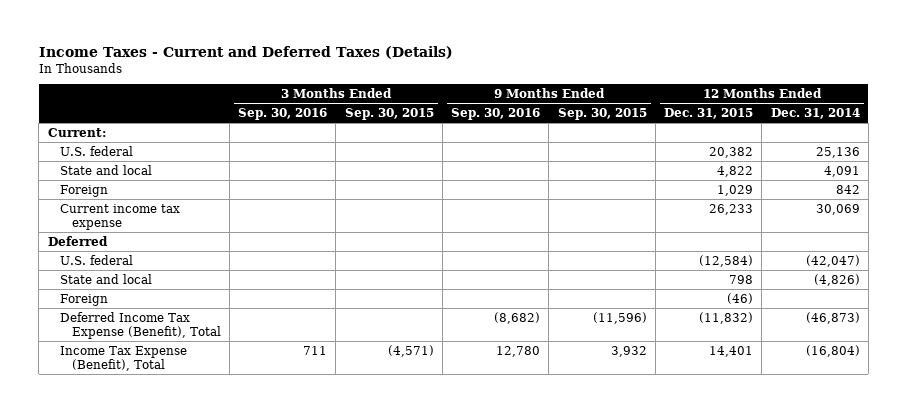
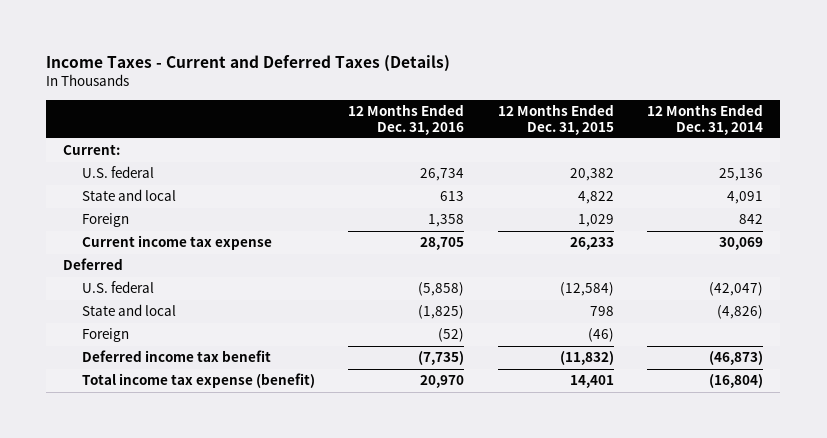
- | 3 Months Ended Sep. 30, 2016 | 3 Months Ended Sep. 30, 2015 | 9 Months Ended Sep. 30, 2016 | 9 Months Ended Sep. 30, 2015 | 12 Months Ended Dec. 31, 2015 | 12 Months Ended Dec. 31, 2014
+ | 12 Months Ended Dec. 31, 2016 | 12 Months Ended Dec. 31, 2015 | 12 Months Ended Dec. 31, 2014
- Deferred Income Tax Expense (Benefit), Total | | | (8,682) | (11,596) | (11,832) | (46,873)
- Income Tax Expense (Benefit), Total | 711 | (4,571) | 12,780 | 3,932 | 14,401 | (16,804)
+ Deferred income tax benefit | (7,735) | (11,832) | (46,873)
+ Total income tax expense (benefit) | 20,970 | 14,401 | (16,804)

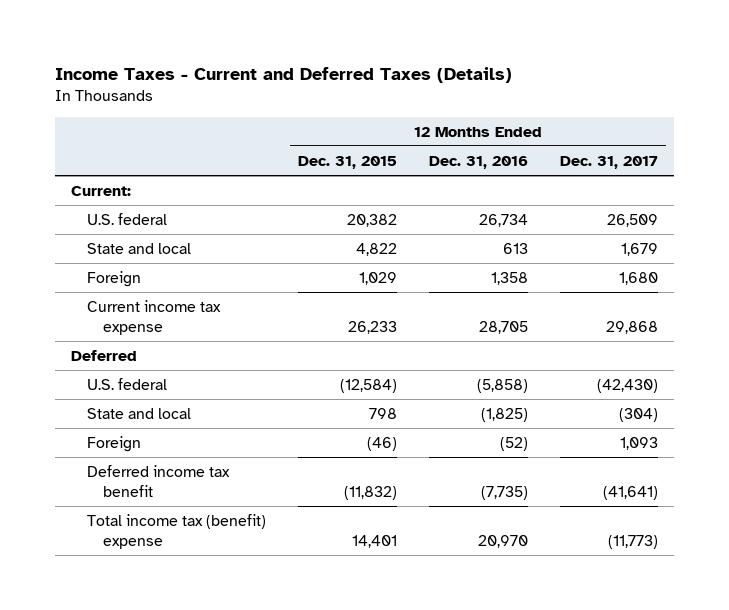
- | 12 Months Ended Dec. 31, 2016 | 12 Months Ended Dec. 31, 2015 | 12 Months Ended Dec. 31, 2014
+ | 12 Months Ended Dec. 31, 2015 | 12 Months Ended Dec. 31, 2016 | 12 Months Ended Dec. 31, 2017
- Total income tax expense (benefit) | 20,970 | 14,401 | (16,804)
+ Total income tax (benefit) expense | 14,401 | 20,970 | (11,773)

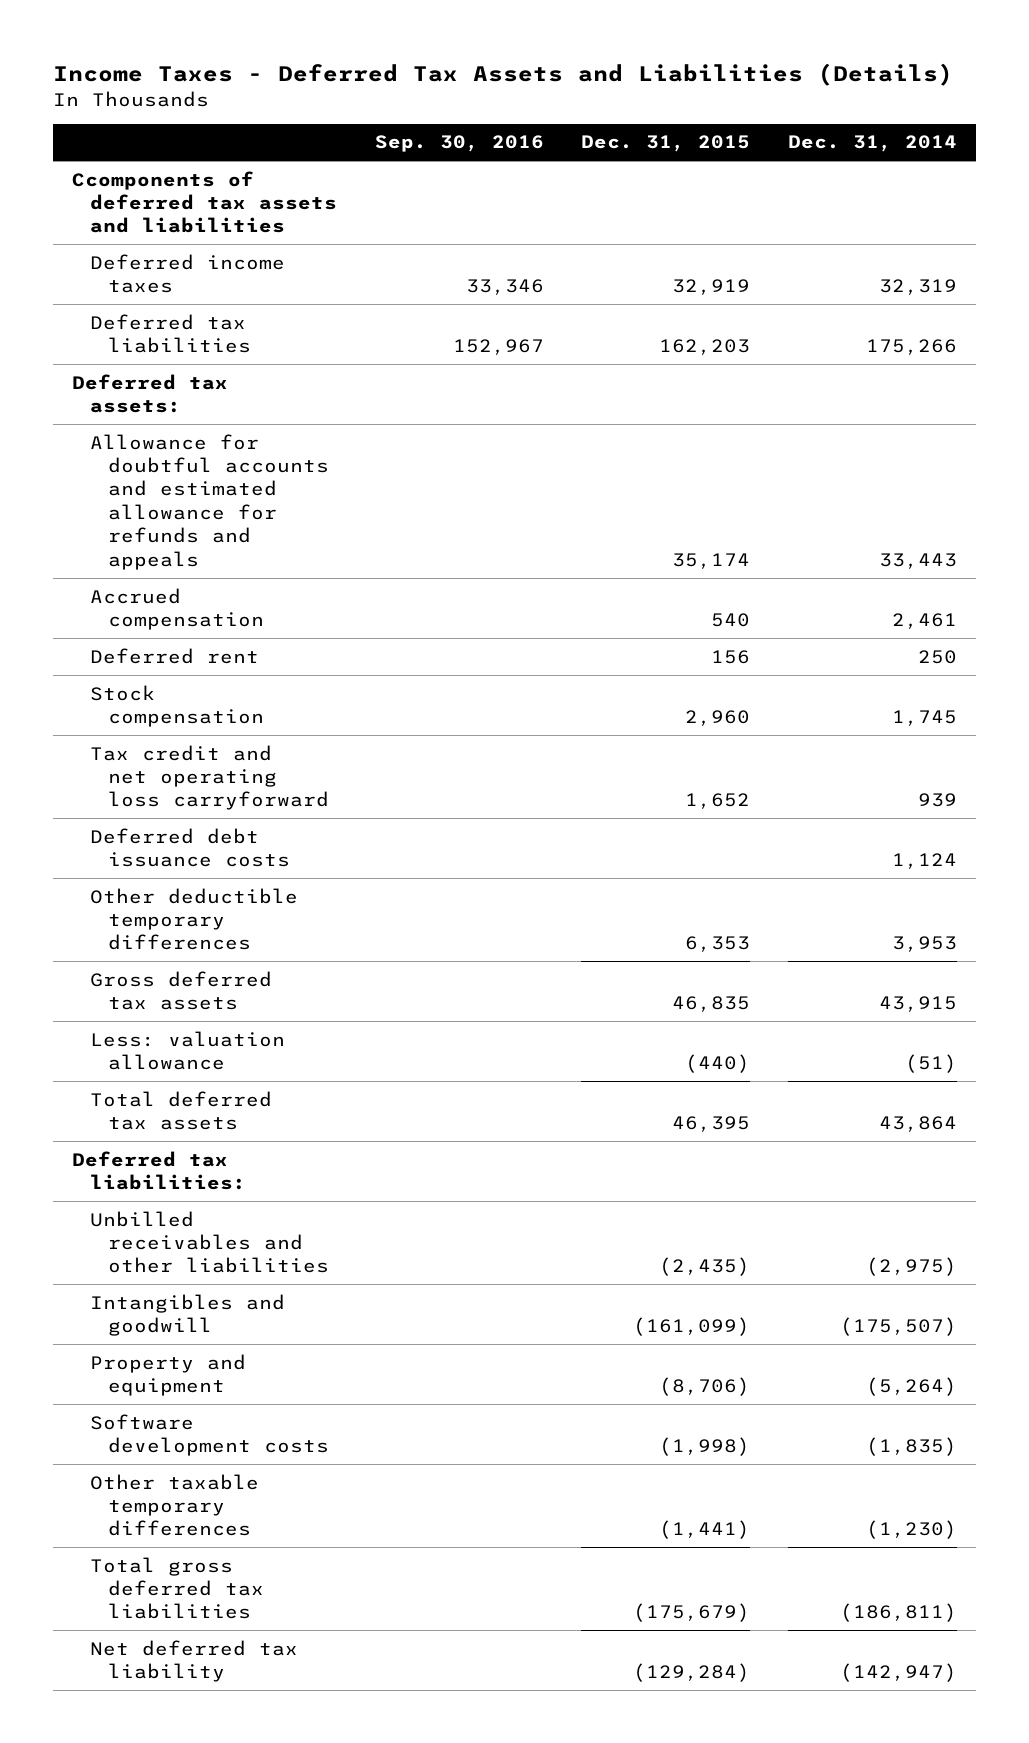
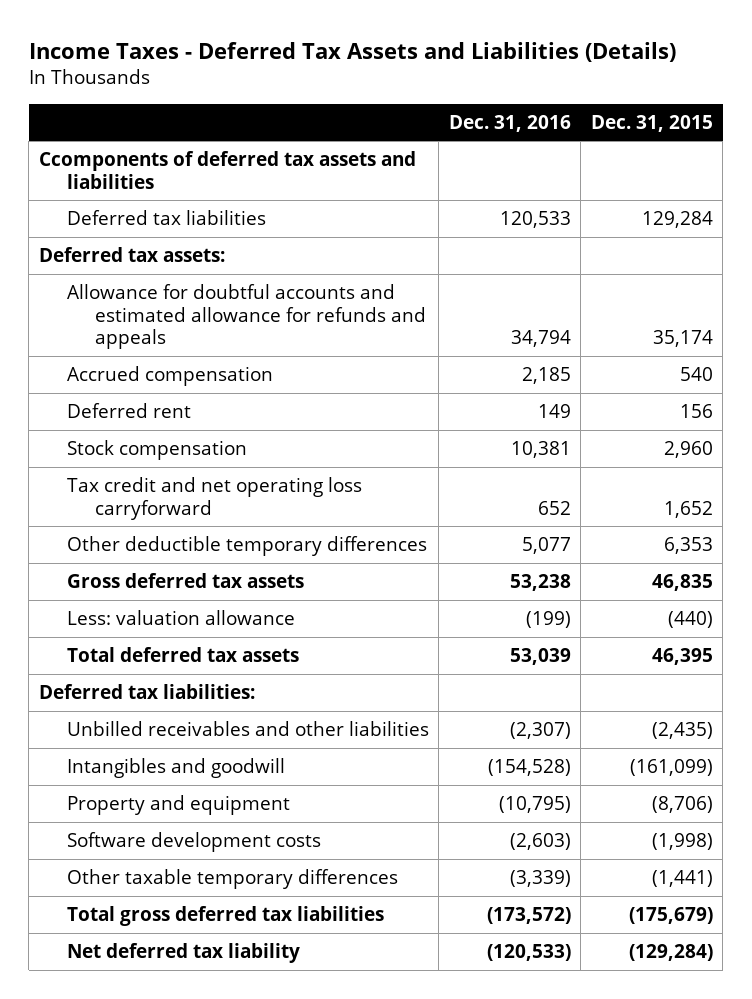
- | Sep. 30, 2016 | Dec. 31, 2015 | Dec. 31, 2014
+ | Dec. 31, 2016 | Dec. 31, 2015
- Deferred income taxes | 33,346 | 32,919 | 32,319
- Deferred tax liabilities | 152,967 | 162,203 | 175,266
+ Deferred tax liabilities | 120,533 | 129,284
- Deferred debt issuance costs | | | 1,124

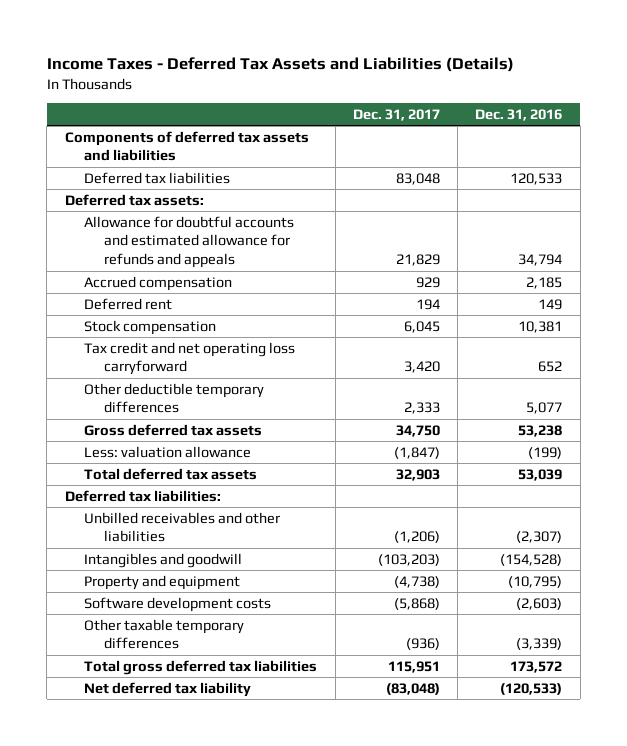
- | Dec. 31, 2016 | Dec. 31, 2015
+ | Dec. 31, 2017 | Dec. 31, 2016
- Ccomponents of deferred tax assets and liabilities
+ Components of deferred tax assets and liabilities
- Total gross deferred tax liabilities | (173,572) | (175,679)
+ Total gross deferred tax liabilities | 115,951 | 173,572

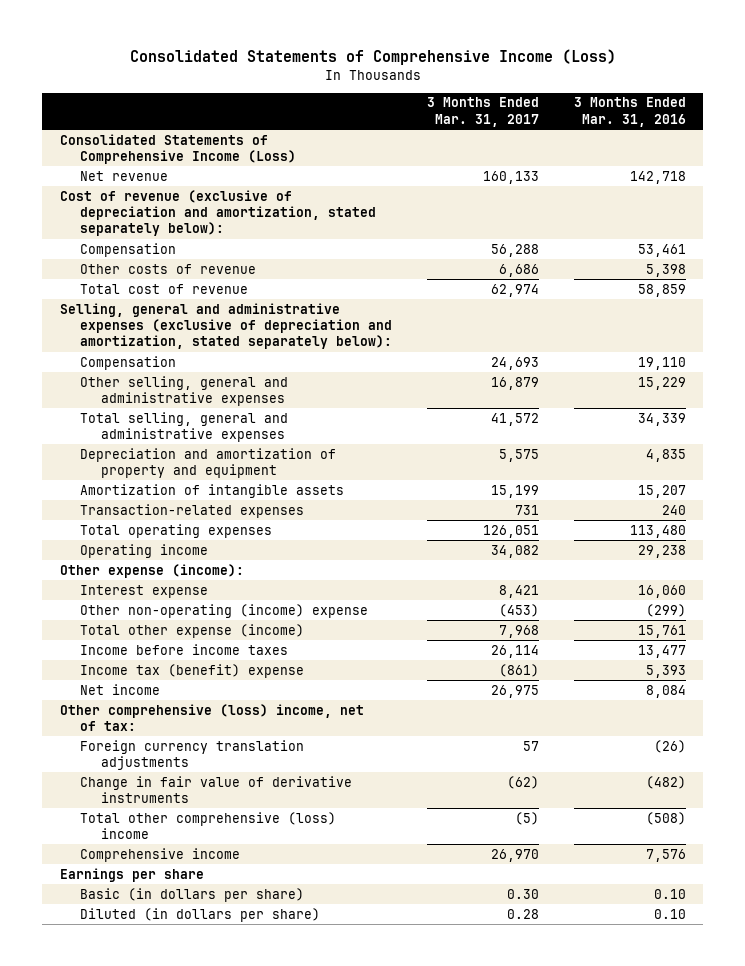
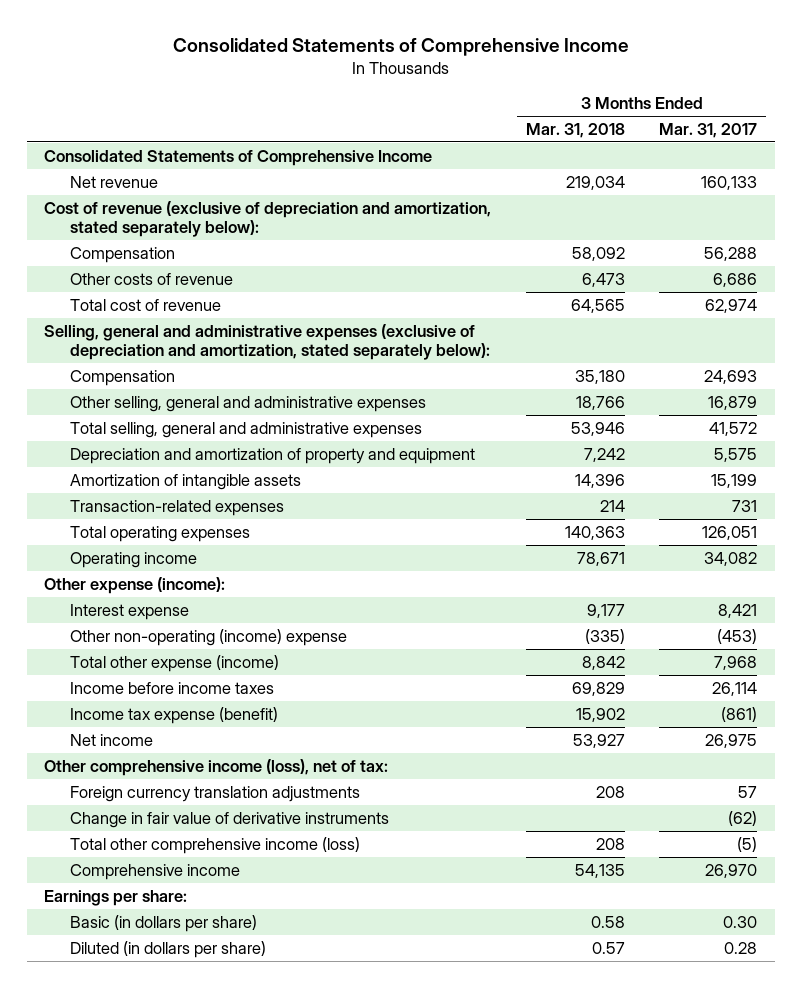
- Consolidated Statements of Comprehensive Income (Loss)
+ Consolidated Statements of Comprehensive Income
- | 3 Months Ended Mar. 31, 2017 | 3 Months Ended Mar. 31, 2016
+ | 3 Months Ended Mar. 31, 2018 | 3 Months Ended Mar. 31, 2017
- Consolidated Statements of Comprehensive Income (Loss)
+ Consolidated Statements of Comprehensive Income
- Income tax (benefit) expense | (861) | 5,393
+ Income tax expense (benefit) | 15,902 | (861)
- Other comprehensive (loss) income, net of tax:
+ Other comprehensive income (loss), net of tax:
- Total other comprehensive (loss) income | (5) | (508)
+ Total other comprehensive income (loss) | 208 | (5)
- Earnings per share
+ Earnings per share:

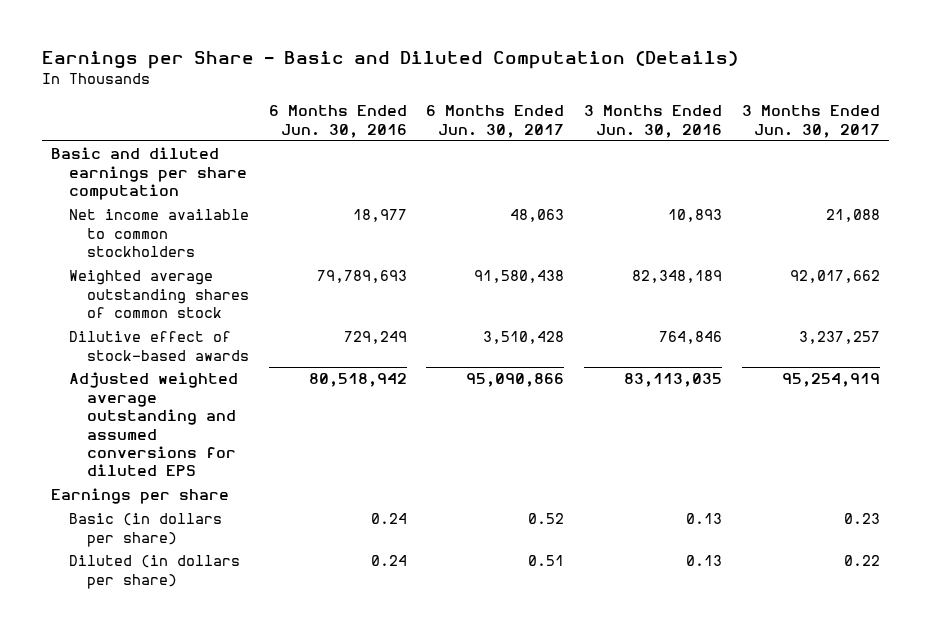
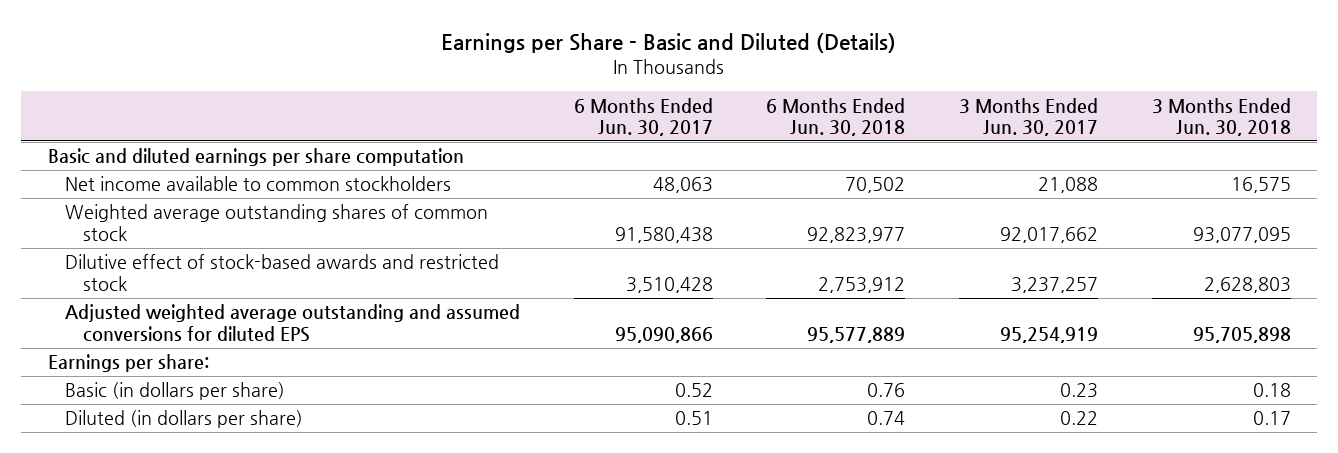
- Earnings per Share - Basic and Diluted Computation (Details)
+ Earnings per Share - Basic and Diluted (Details)
- | 6 Months Ended Jun. 30, 2016 | 6 Months Ended Jun. 30, 2017 | 3 Months Ended Jun. 30, 2016 | 3 Months Ended Jun. 30, 2017
+ | 6 Months Ended Jun. 30, 2017 | 6 Months Ended Jun. 30, 2018 | 3 Months Ended Jun. 30, 2017 | 3 Months Ended Jun. 30, 2018
- Dilutive effect of stock-based awards | 729,249 | 3,510,428 | 764,846 | 3,237,257
+ Dilutive effect of stock-based awards and restricted stock | 3,510,428 | 2,753,912 | 3,237,257 | 2,628,803
- Earnings per share
+ Earnings per share:

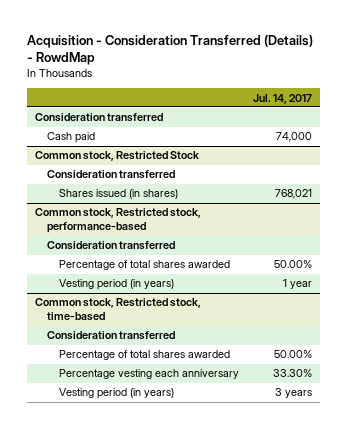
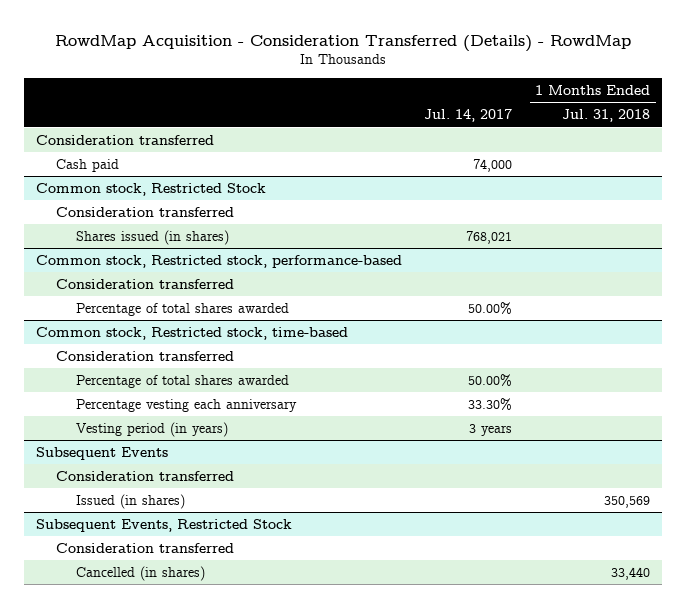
- Acquisition - Consideration Transferred (Details) - RowdMap
+ RowdMap Acquisition - Consideration Transferred (Details) - RowdMap
- | Jul. 14, 2017
+ | Jul. 14, 2017 | 1 Months Ended Jul. 31, 2018
@ Common stock, Restricted stock, performance-based
- Vesting period (in years) | 1 year
+ Subsequent Events
+ Consideration transferred
+ Issued (in shares) | | 350,569
+ Subsequent Events, Restricted Stock
+ Consideration transferred
+ Cancelled (in shares) | | 33,440

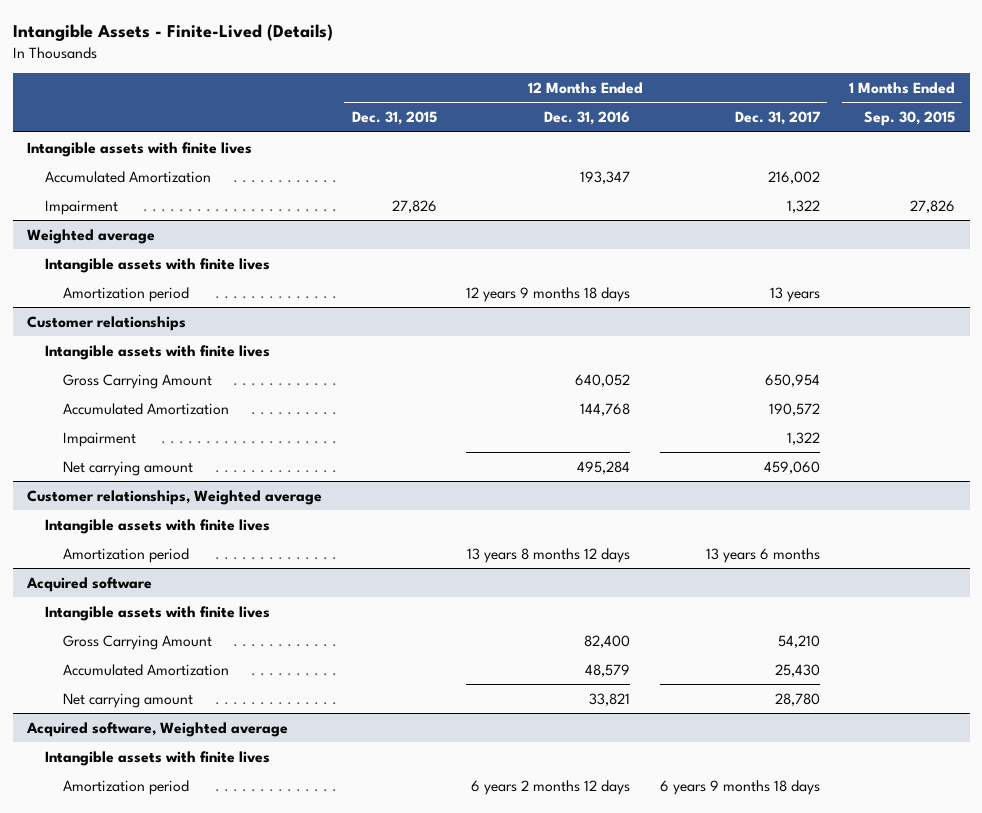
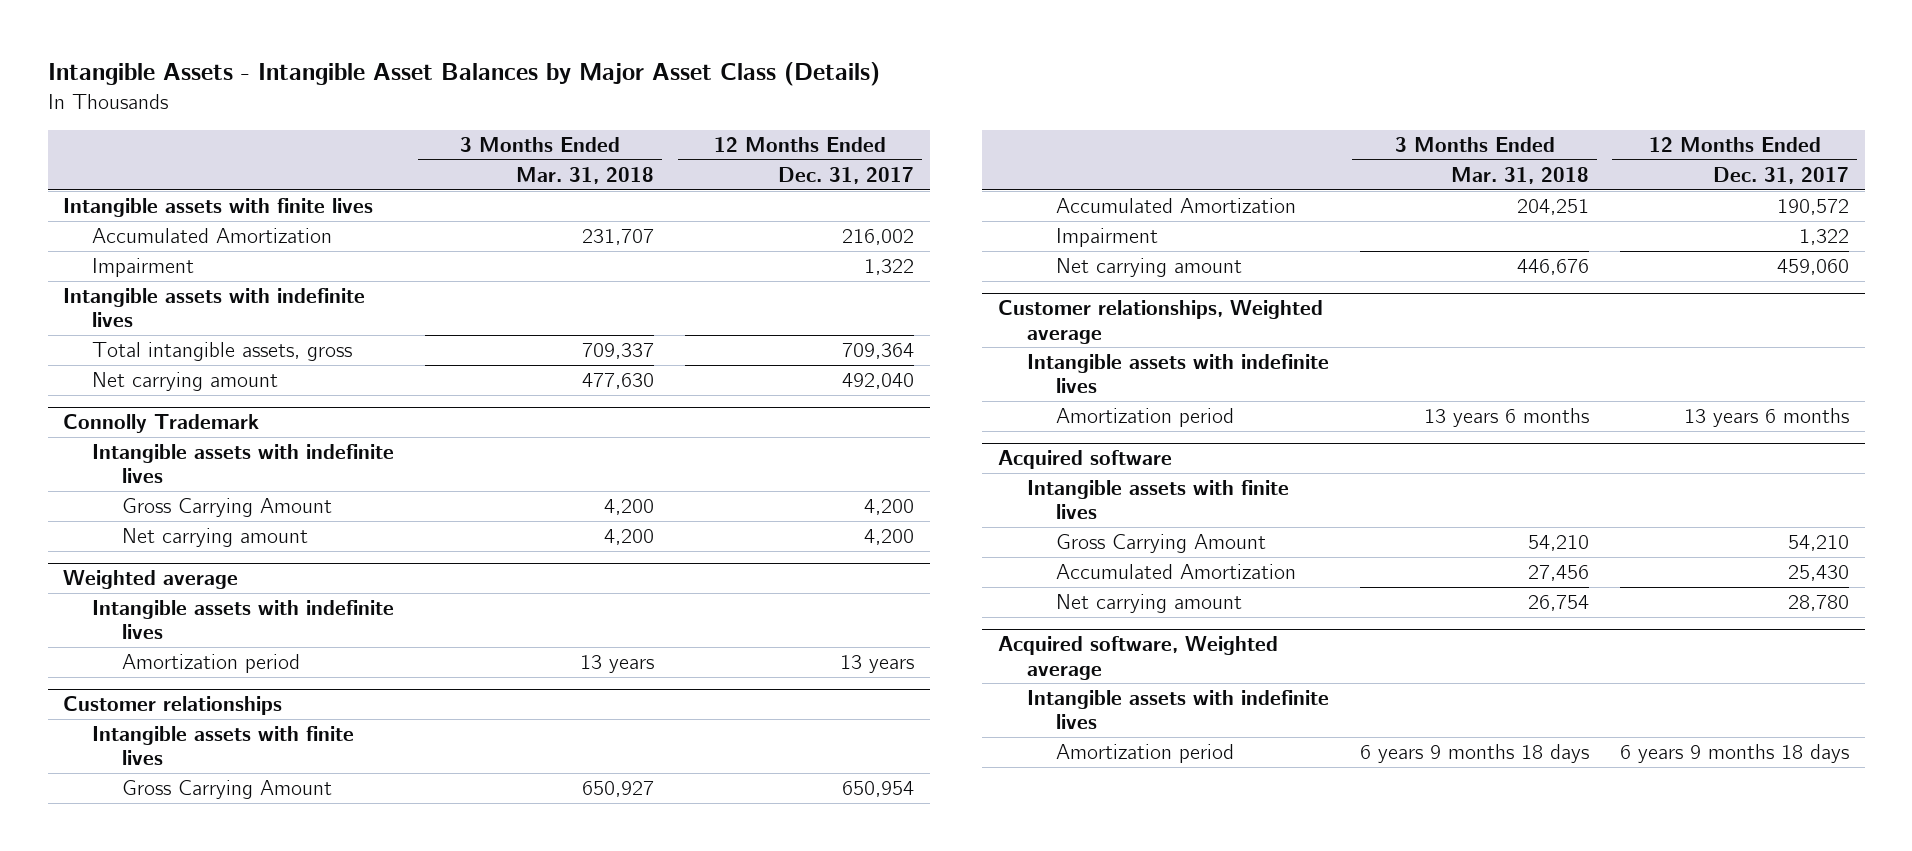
- Intangible Assets - Finite-Lived (Details)
+ Intangible Assets - Intangible Asset Balances by Major Asset Class (Details)
- | 12 Months Ended Dec. 31, 2015 | 12 Months Ended Dec. 31, 2016 | 12 Months Ended Dec. 31, 2017 | 1 Months Ended Sep. 30, 2015
+ | 3 Months Ended Mar. 31, 2018 | 12 Months Ended Dec. 31, 2017
+ Intangible assets with indefinite lives
+ Total intangible assets, gross | 709,337 | 709,364
+ Net carrying amount | 477,630 | 492,040
+ Connolly Trademark
+ Intangible assets with indefinite lives
+ Gross Carrying Amount | 4,200 | 4,200
+ Net carrying amount | 4,200 | 4,200
@ Weighted average
- Intangible assets with finite lives
+ Intangible assets with indefinite lives
@ Customer relationships, Weighted average
- Intangible assets with finite lives
+ Intangible assets with indefinite lives
@ Acquired software, Weighted average
- Intangible assets with finite lives
+ Intangible assets with indefinite lives

